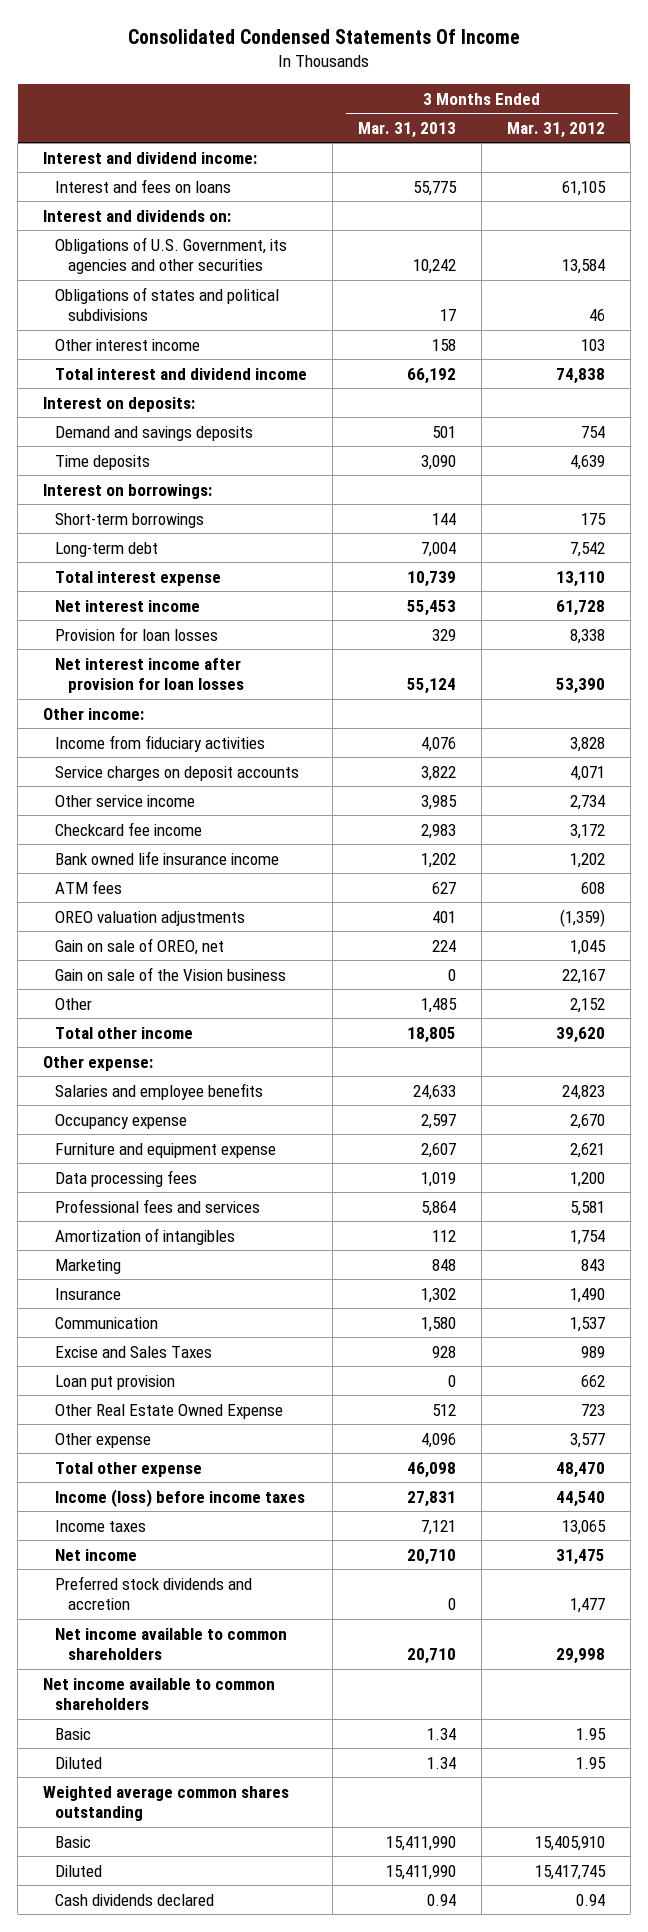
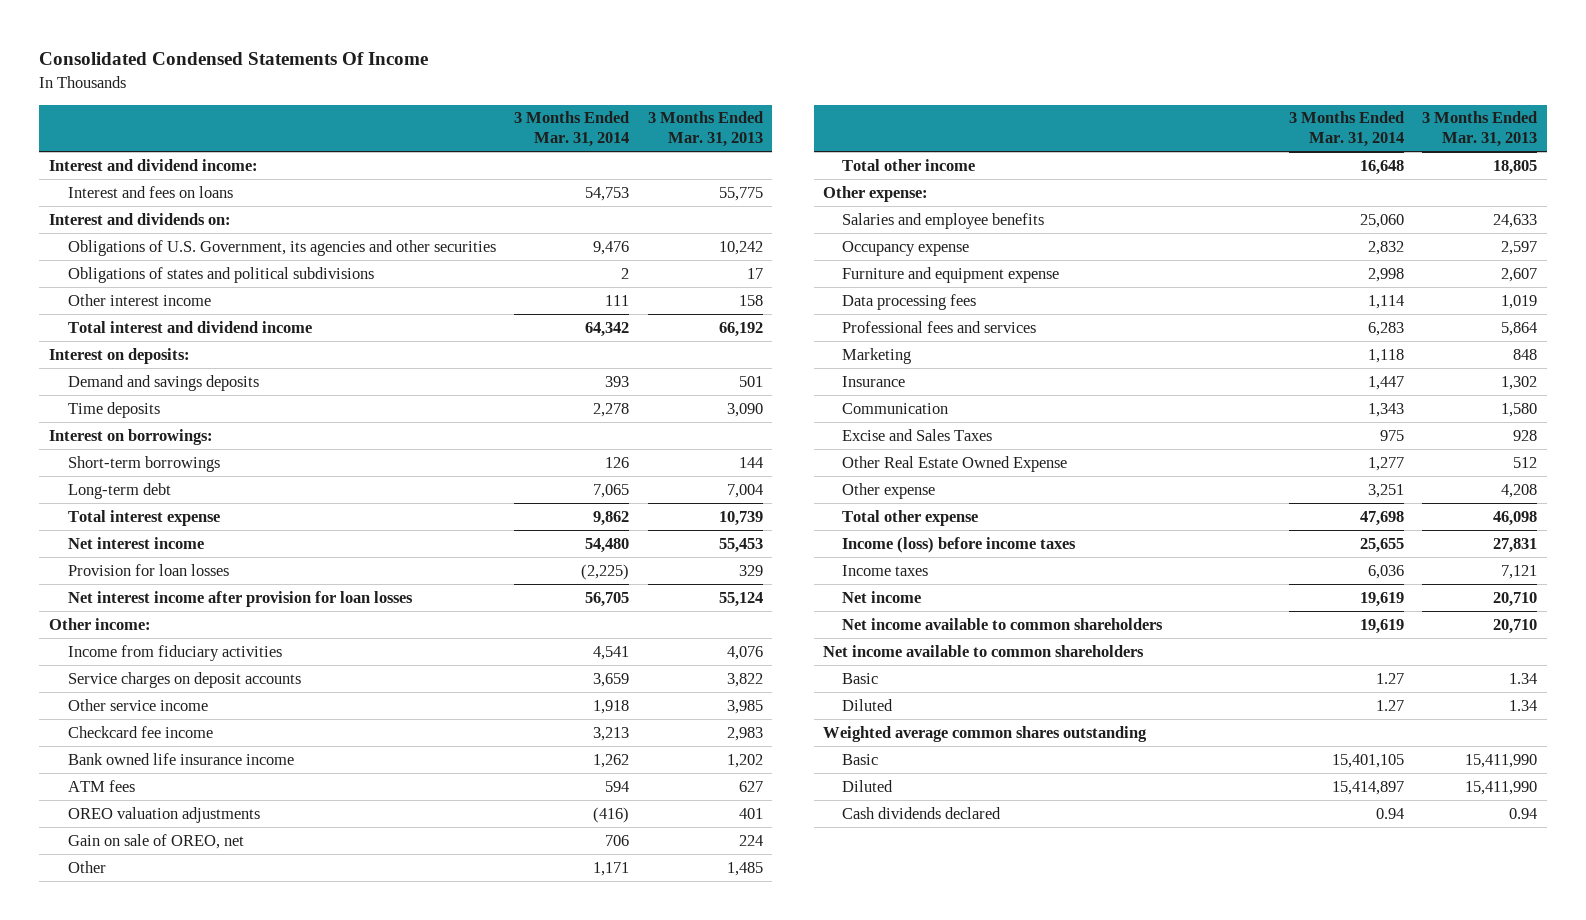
- | 3 Months Ended Mar. 31, 2013 | 3 Months Ended Mar. 31, 2012
+ | 3 Months Ended Mar. 31, 2014 | 3 Months Ended Mar. 31, 2013
- Gain on sale of the Vision business | 0 | 22,167
- Amortization of intangibles | 112 | 1,754
- Loan put provision | 0 | 662
- Other expense | 4,096 | 3,577
+ Other expense | 3,251 | 4,208
- Preferred stock dividends and accretion | 0 | 1,477

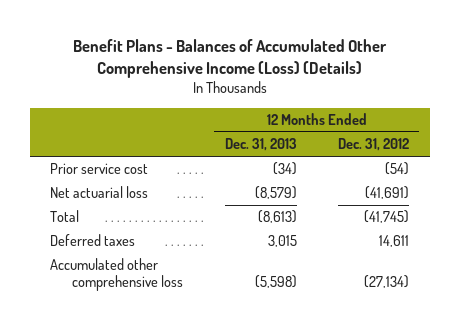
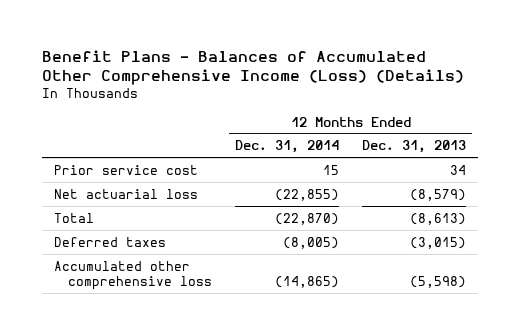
- | 12 Months Ended Dec. 31, 2013 | 12 Months Ended Dec. 31, 2012
+ | 12 Months Ended Dec. 31, 2014 | 12 Months Ended Dec. 31, 2013
- Prior service cost | (34) | (54)
+ Prior service cost | 15 | 34
- Deferred taxes | 3,015 | 14,611
+ Deferred taxes | (8,005) | (3,015)

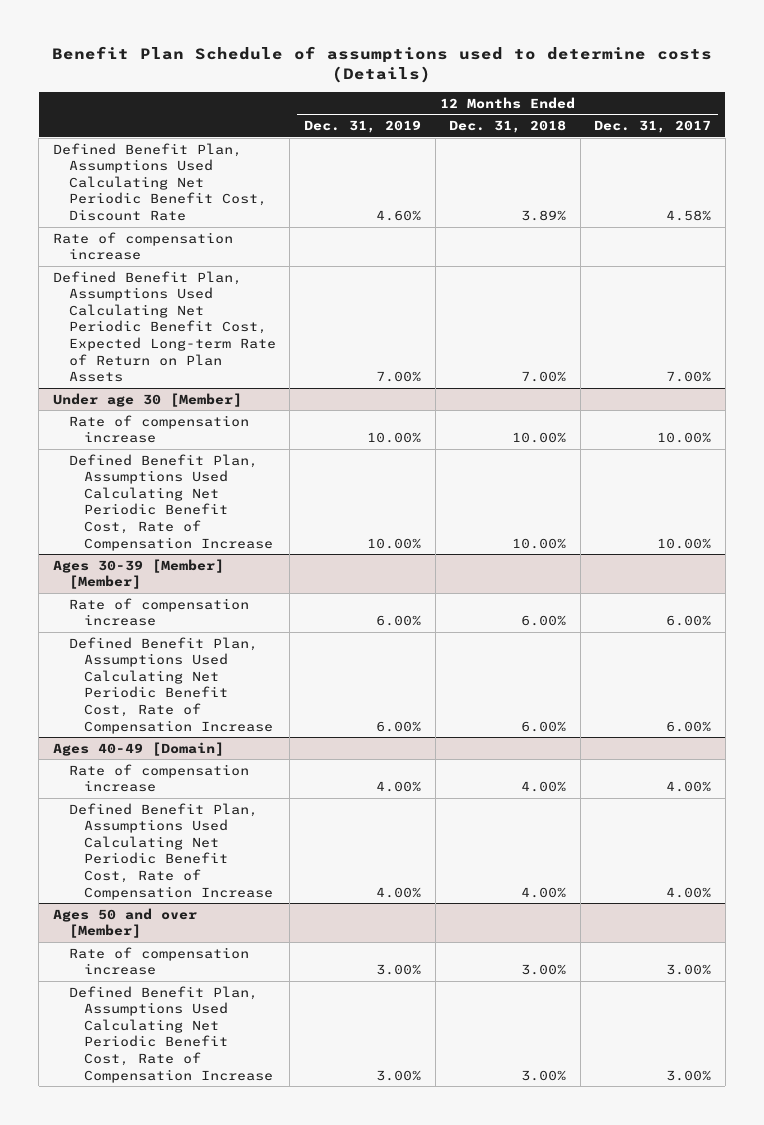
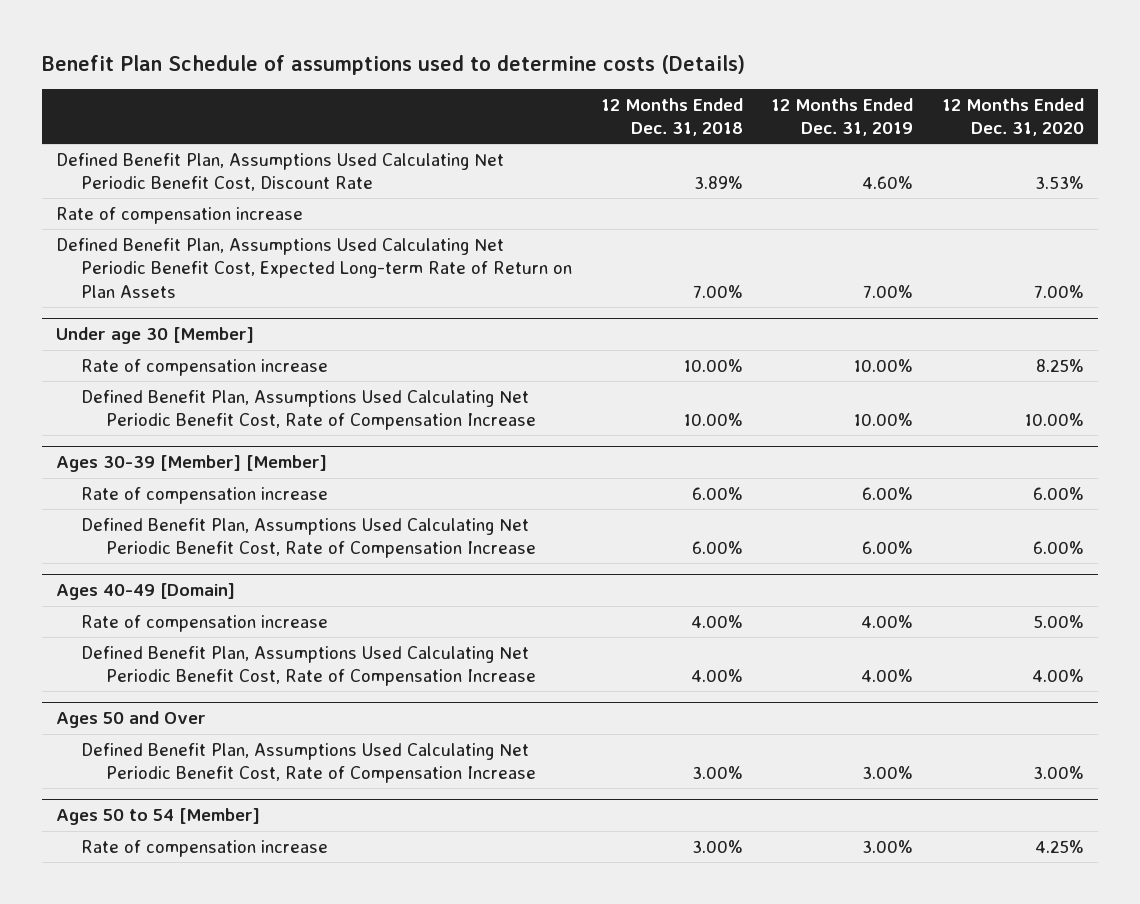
- | 12 Months Ended Dec. 31, 2019 | 12 Months Ended Dec. 31, 2018 | 12 Months Ended Dec. 31, 2017
+ | 12 Months Ended Dec. 31, 2018 | 12 Months Ended Dec. 31, 2019 | 12 Months Ended Dec. 31, 2020
- Ages 50 and over [Member]
- Rate of compensation increase | 3.00% | 3.00% | 3.00%
+ Ages 50 and Over
+ Ages 50 to 54 [Member]
+ Rate of compensation increase | 3.00% | 3.00% | 4.25%

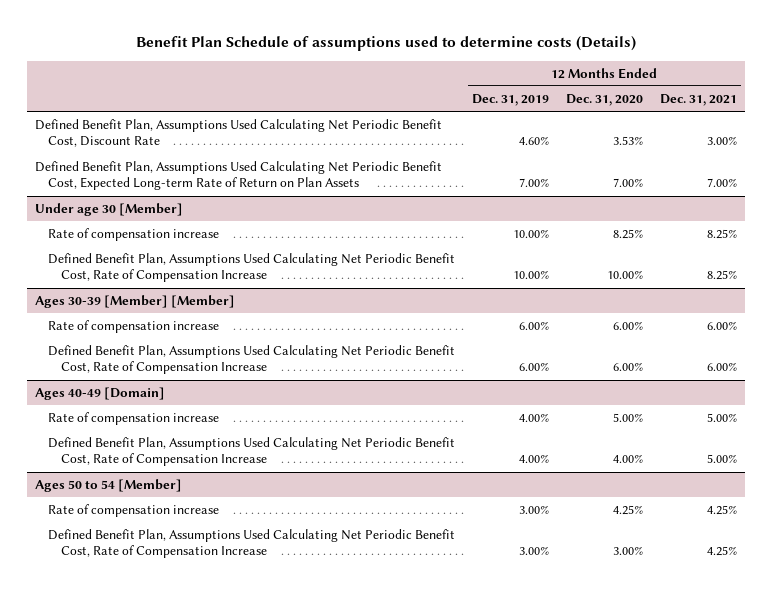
- | 12 Months Ended Dec. 31, 2018 | 12 Months Ended Dec. 31, 2019 | 12 Months Ended Dec. 31, 2020
+ | 12 Months Ended Dec. 31, 2019 | 12 Months Ended Dec. 31, 2020 | 12 Months Ended Dec. 31, 2021
- Rate of compensation increase
- Ages 50 and Over
- Defined Benefit Plan, Assumptions Used Calculating Net Periodic Benefit Cost, Rate of Compensation Increase | 3.00% | 3.00% | 3.00%
@ Ages 50 to 54 [Member]
+ Defined Benefit Plan, Assumptions Used Calculating Net Periodic Benefit Cost, Rate of Compensation Increase | 3.00% | 3.00% | 4.25%

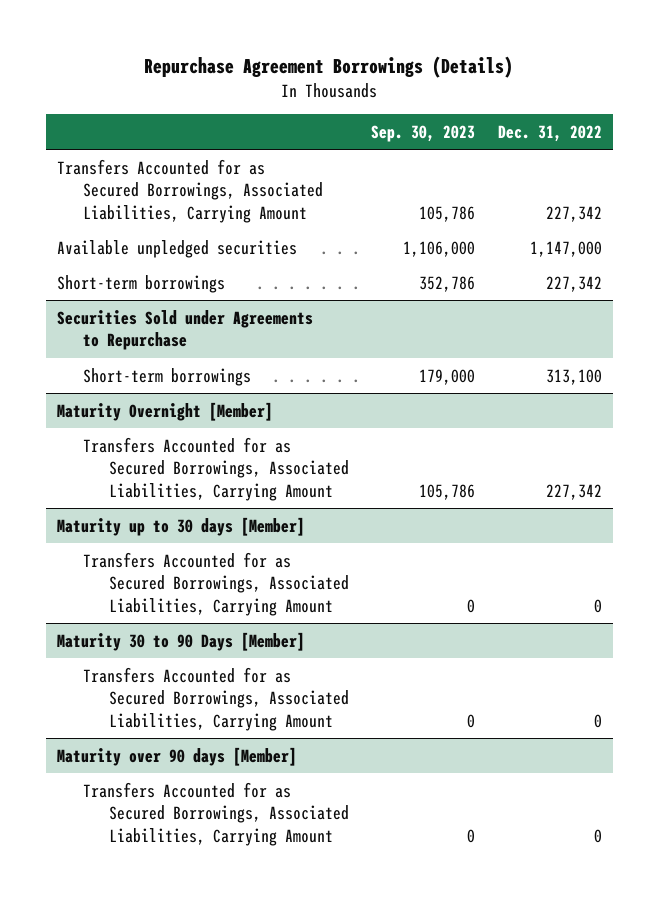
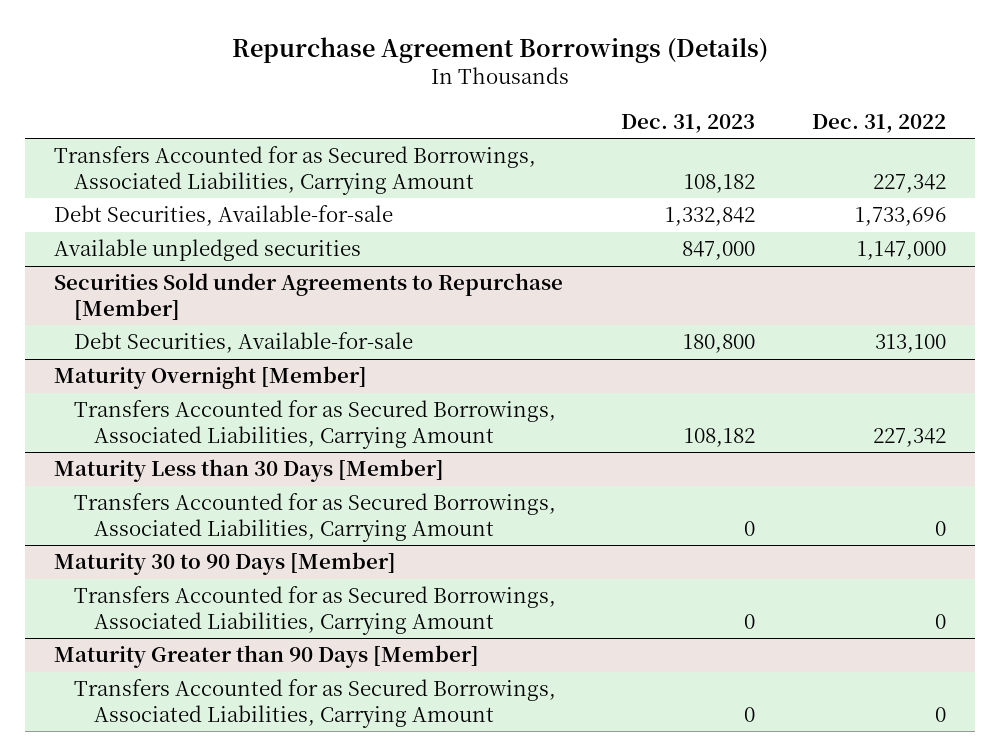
- | Sep. 30, 2023 | Dec. 31, 2022
+ | Dec. 31, 2023 | Dec. 31, 2022
+ Debt Securities, Available-for-sale | 1,332,842 | 1,733,696
- Short-term borrowings | 352,786 | 227,342
- Securities Sold under Agreements to Repurchase
- Short-term borrowings | 179,000 | 313,100
+ Securities Sold under Agreements to Repurchase [Member]
+ Debt Securities, Available-for-sale | 180,800 | 313,100
- Maturity up to 30 days [Member]
+ Maturity Less than 30 Days [Member]
- Maturity over 90 days [Member]
+ Maturity Greater than 90 Days [Member]

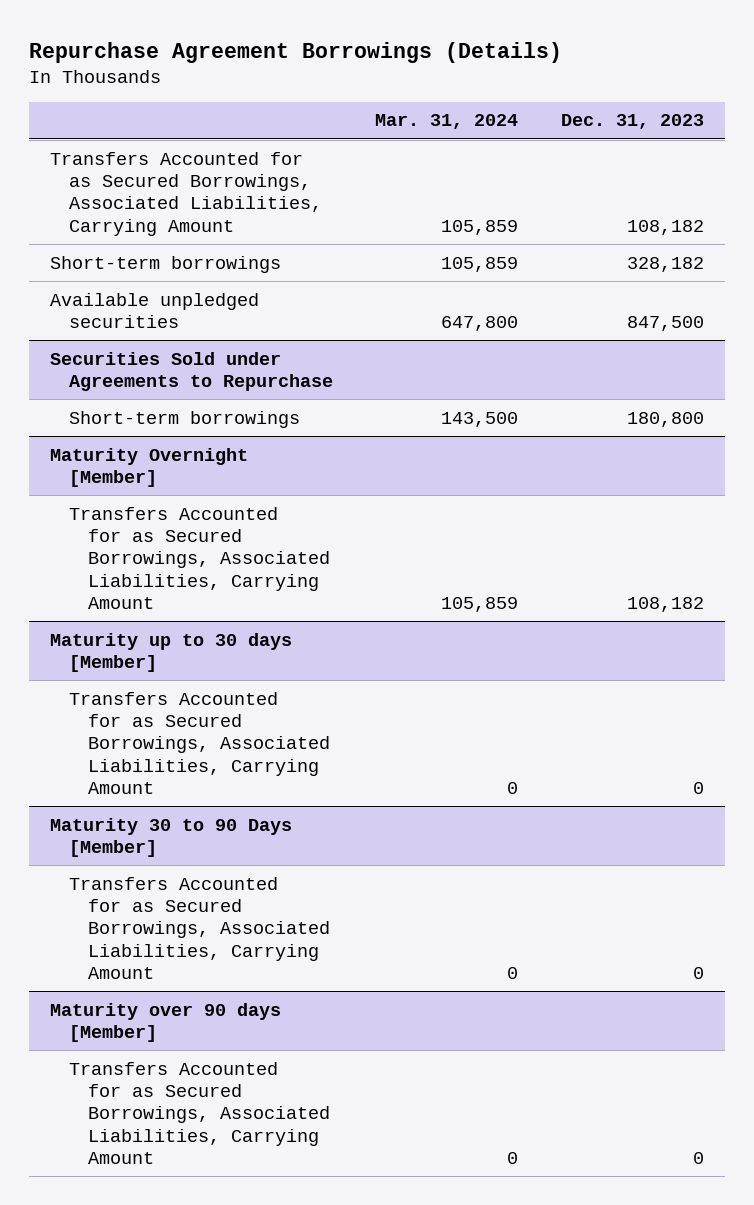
- | Dec. 31, 2023 | Dec. 31, 2022
+ | Mar. 31, 2024 | Dec. 31, 2023
- Debt Securities, Available-for-sale | 1,332,842 | 1,733,696
- Available unpledged securities | 847,000 | 1,147,000
- Securities Sold under Agreements to Repurchase [Member]
- Debt Securities, Available-for-sale | 180,800 | 313,100
+ Short-term borrowings | 105,859 | 328,182
+ Available unpledged securities | 647,800 | 847,500
+ Securities Sold under Agreements to Repurchase
+ Short-term borrowings | 143,500 | 180,800
- Maturity Less than 30 Days [Member]
+ Maturity up to 30 days [Member]
- Maturity Greater than 90 Days [Member]
+ Maturity over 90 days [Member]

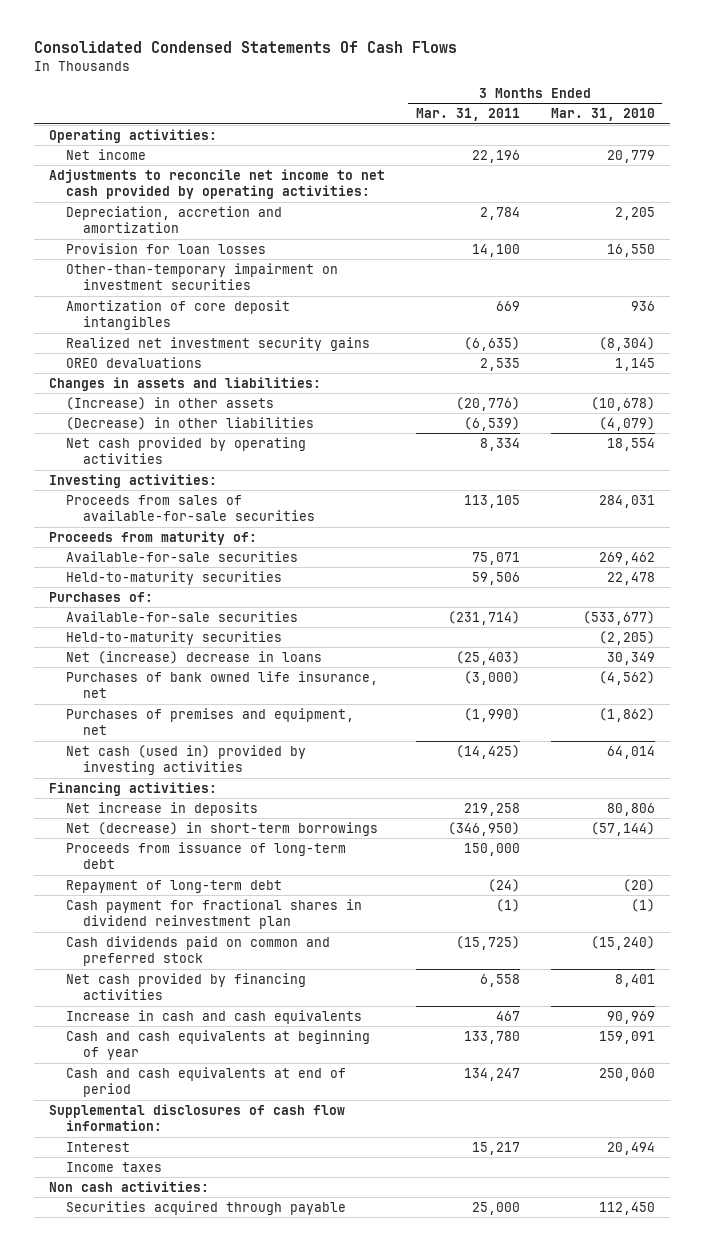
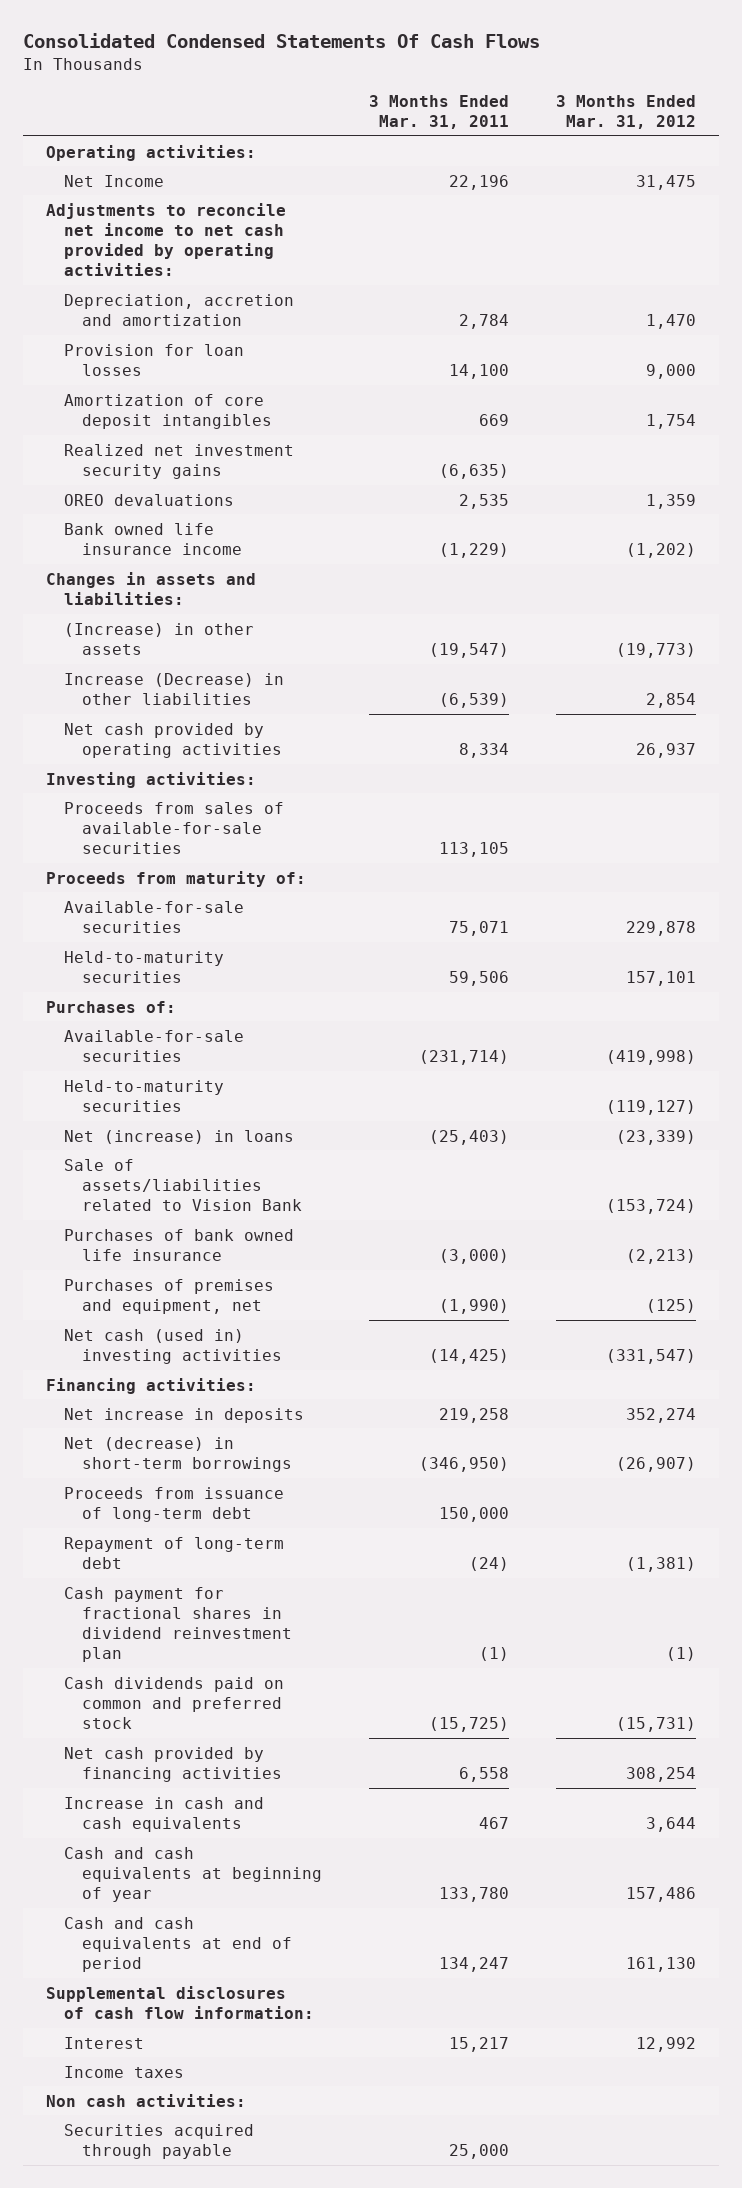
- | 3 Months Ended Mar. 31, 2011 | 3 Months Ended Mar. 31, 2010
+ | 3 Months Ended Mar. 31, 2011 | 3 Months Ended Mar. 31, 2012
- Net income | 22,196 | 20,779
+ Net Income | 22,196 | 31,475
- Other-than-temporary impairment on investment securities
+ Bank owned life insurance income | (1,229) | (1,202)
- (Increase) in other assets | (20,776) | (10,678)
- (Decrease) in other liabilities | (6,539) | (4,079)
+ (Increase) in other assets | (19,547) | (19,773)
+ Increase (Decrease) in other liabilities | (6,539) | 2,854
- Net (increase) decrease in loans | (25,403) | 30,349
- Purchases of bank owned life insurance, net | (3,000) | (4,562)
+ Net (increase) in loans | (25,403) | (23,339)
+ Sale of assets/liabilities related to Vision Bank | | (153,724)
+ Purchases of bank owned life insurance | (3,000) | (2,213)
- Net cash (used in) provided by investing activities | (14,425) | 64,014
+ Net cash (used in) investing activities | (14,425) | (331,547)

